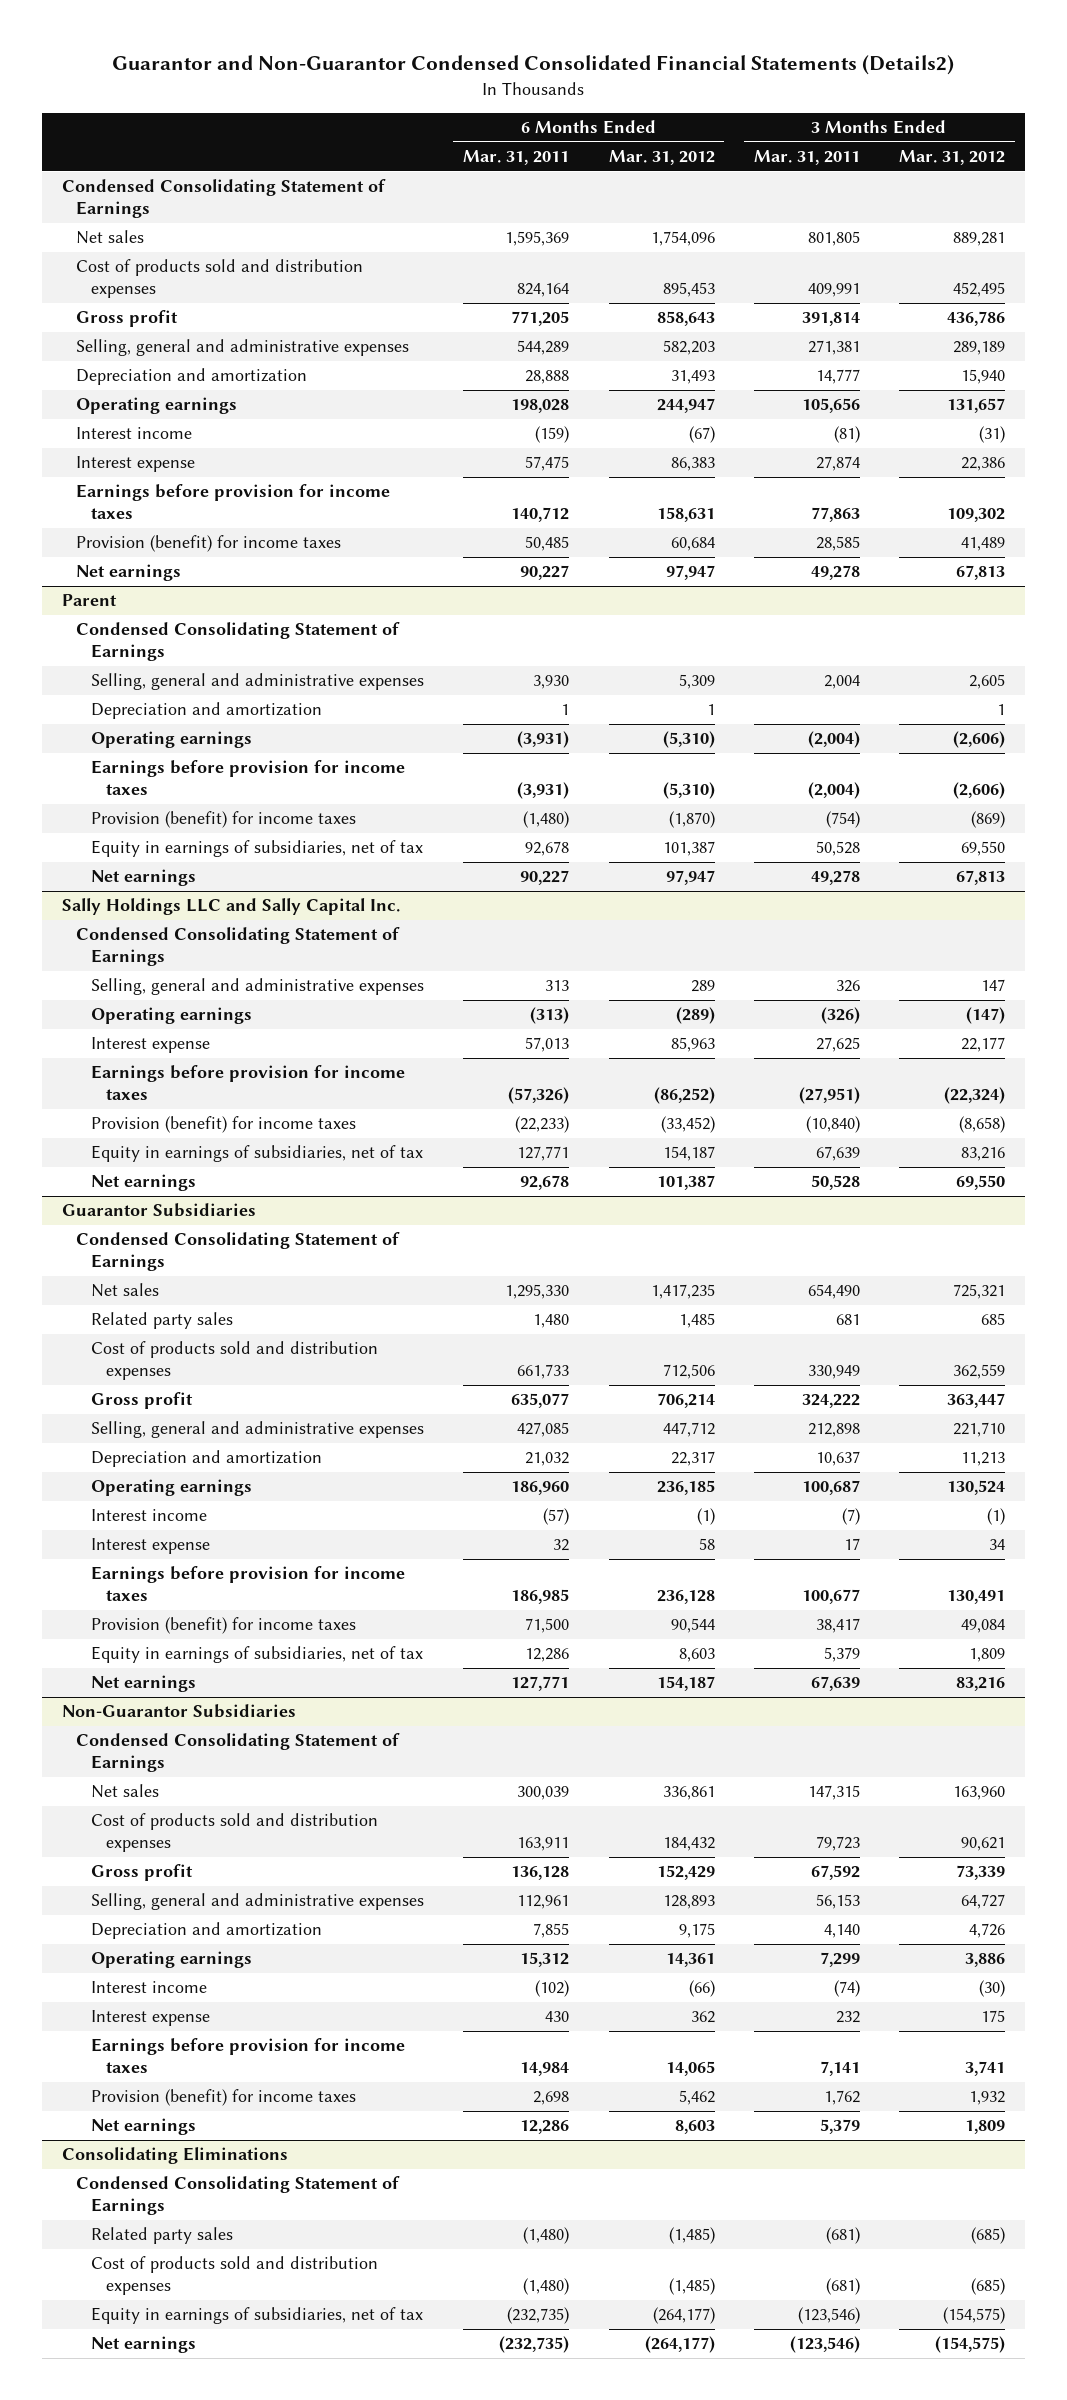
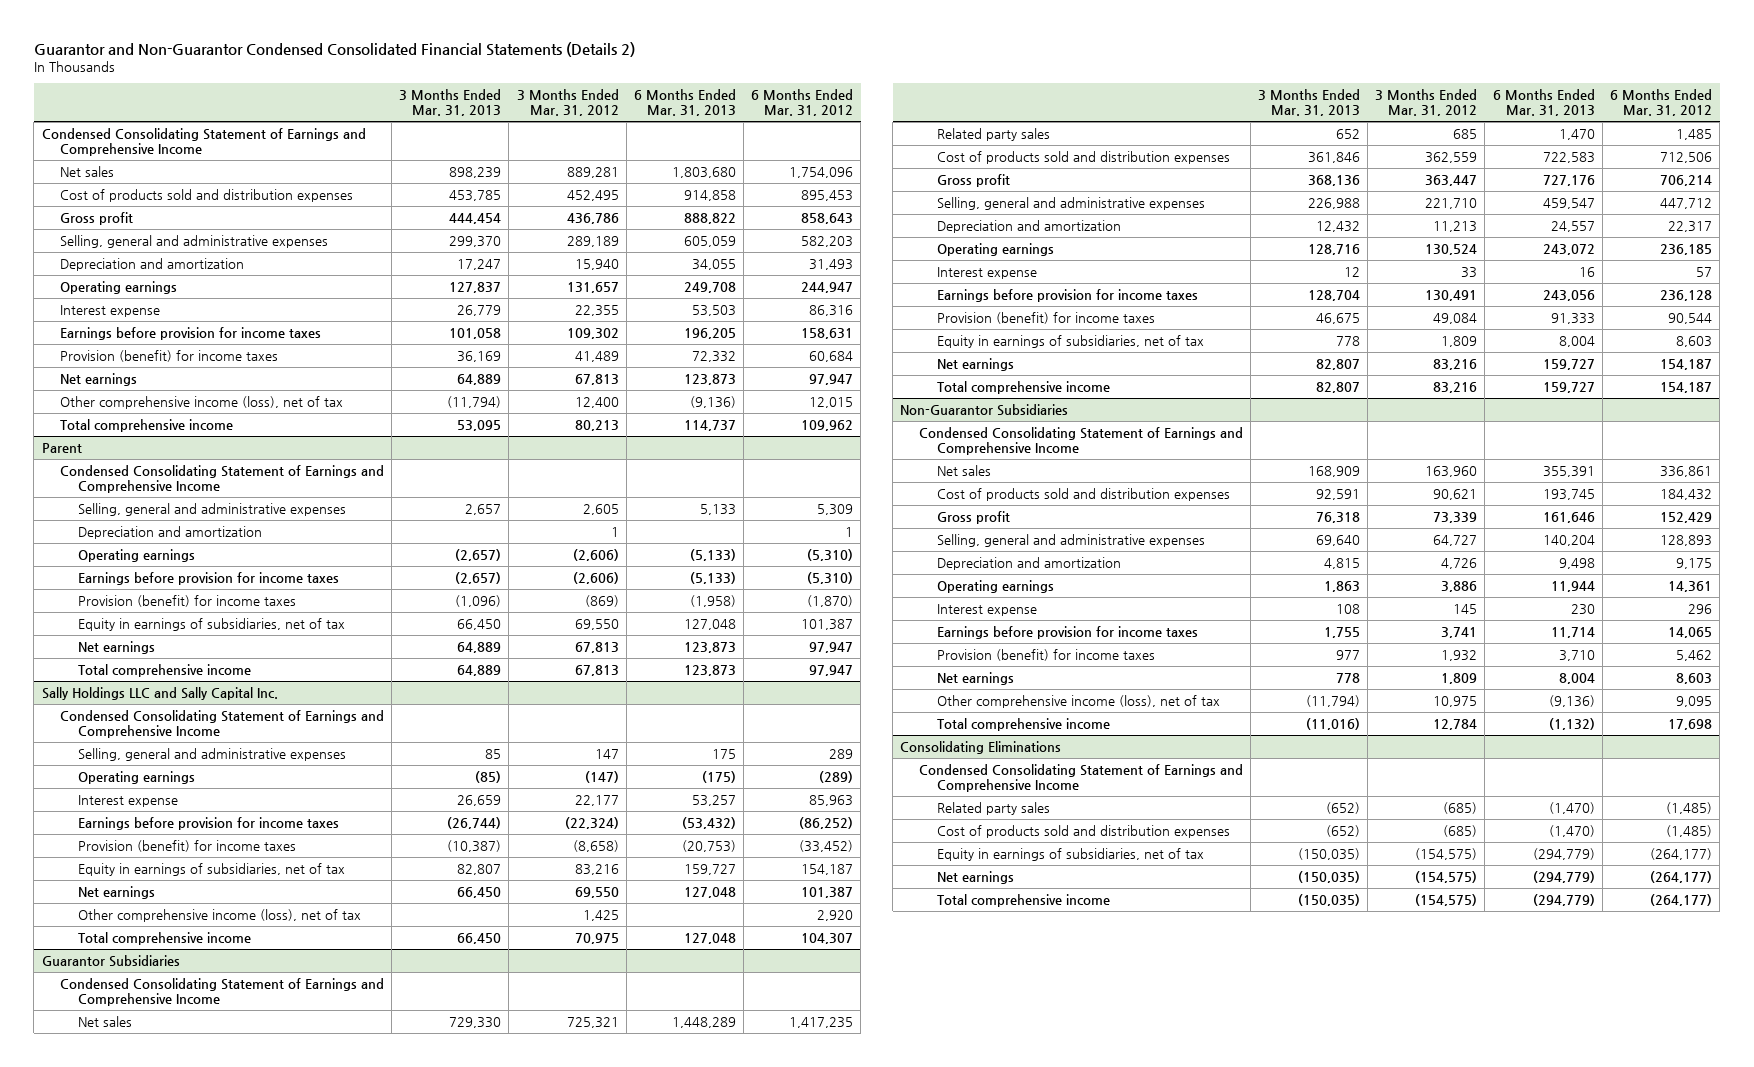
- Guarantor and Non-Guarantor Condensed Consolidated Financial Statements (Details2)
+ Guarantor and Non-Guarantor Condensed Consolidated Financial Statements (Details 2)
- | 6 Months Ended Mar. 31, 2011 | 6 Months Ended Mar. 31, 2012 | 3 Months Ended Mar. 31, 2011 | 3 Months Ended Mar. 31, 2012
+ | 3 Months Ended Mar. 31, 2013 | 3 Months Ended Mar. 31, 2012 | 6 Months Ended Mar. 31, 2013 | 6 Months Ended Mar. 31, 2012
- Condensed Consolidating Statement of Earnings
+ Condensed Consolidating Statement of Earnings and Comprehensive Income
- Interest income | (159) | (67) | (81) | (31)
- Interest expense | 57,475 | 86,383 | 27,874 | 22,386
+ Interest expense | 26,779 | 22,355 | 53,503 | 86,316
+ Other comprehensive income (loss), net of tax | (11,794) | 12,400 | (9,136) | 12,015
+ Total comprehensive income | 53,095 | 80,213 | 114,737 | 109,962
@ Parent
- Condensed Consolidating Statement of Earnings
+ Condensed Consolidating Statement of Earnings and Comprehensive Income
+ Total comprehensive income | 64,889 | 67,813 | 123,873 | 97,947
@ Sally Holdings LLC and Sally Capital Inc.
- Condensed Consolidating Statement of Earnings
+ Condensed Consolidating Statement of Earnings and Comprehensive Income
+ Other comprehensive income (loss), net of tax | | 1,425 | | 2,920
+ Total comprehensive income | 66,450 | 70,975 | 127,048 | 104,307
@ Guarantor Subsidiaries
- Condensed Consolidating Statement of Earnings
+ Condensed Consolidating Statement of Earnings and Comprehensive Income
- Interest income | (57) | (1) | (7) | (1)
- Interest expense | 32 | 58 | 17 | 34
+ Interest expense | 12 | 33 | 16 | 57
+ Total comprehensive income | 82,807 | 83,216 | 159,727 | 154,187
@ Non-Guarantor Subsidiaries
- Condensed Consolidating Statement of Earnings
+ Condensed Consolidating Statement of Earnings and Comprehensive Income
- Interest income | (102) | (66) | (74) | (30)
- Interest expense | 430 | 362 | 232 | 175
+ Interest expense | 108 | 145 | 230 | 296
+ Other comprehensive income (loss), net of tax | (11,794) | 10,975 | (9,136) | 9,095
+ Total comprehensive income | (11,016) | 12,784 | (1,132) | 17,698
@ Consolidating Eliminations
- Condensed Consolidating Statement of Earnings
+ Condensed Consolidating Statement of Earnings and Comprehensive Income
+ Total comprehensive income | (150,035) | (154,575) | (294,779) | (264,177)

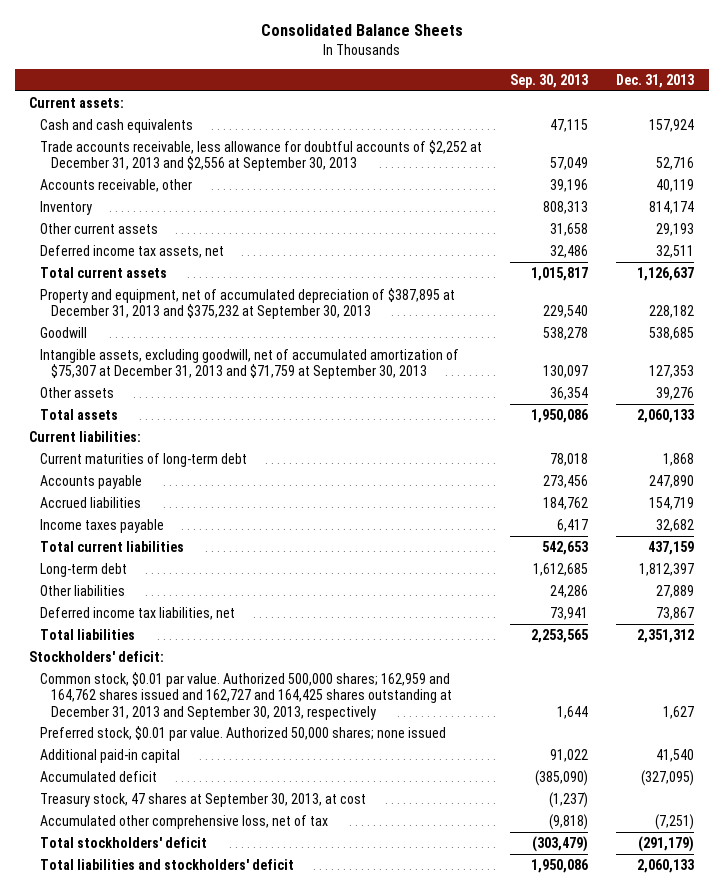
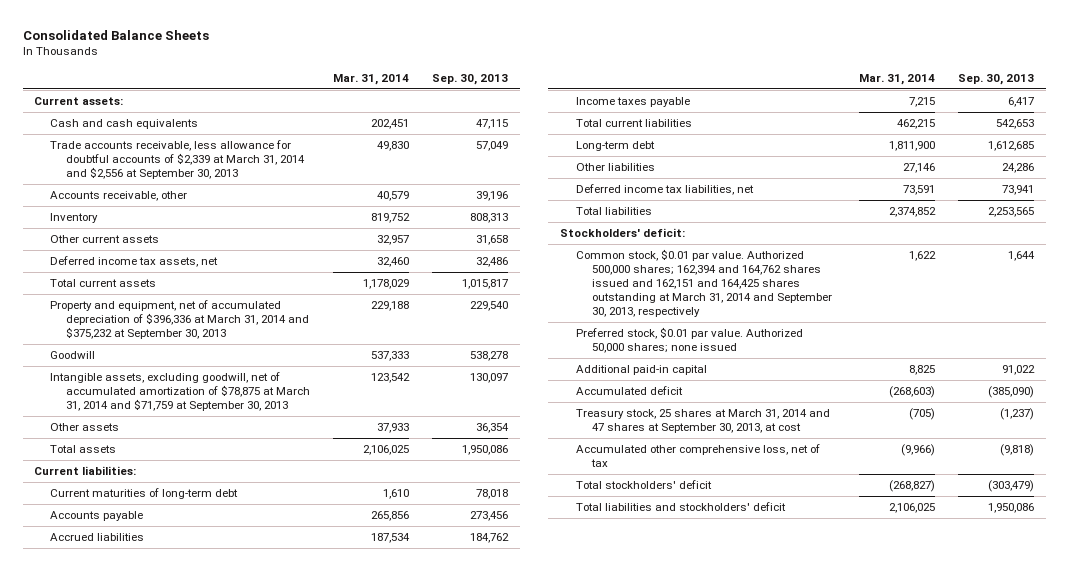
- | Sep. 30, 2013 | Dec. 31, 2013
+ | Mar. 31, 2014 | Sep. 30, 2013
- Trade accounts receivable, less allowance for doubtful accounts of $2,252 at December 31, 2013 and $2,556 at September 30, 2013 | 57,049 | 52,716
+ Trade accounts receivable, less allowance for doubtful accounts of $2,339 at March 31, 2014 and $2,556 at September 30, 2013 | 49,830 | 57,049
- Property and equipment, net of accumulated depreciation of $387,895 at December 31, 2013 and $375,232 at September 30, 2013 | 229,540 | 228,182
+ Property and equipment, net of accumulated depreciation of $396,336 at March 31, 2014 and $375,232 at September 30, 2013 | 229,188 | 229,540
- Intangible assets, excluding goodwill, net of accumulated amortization of $75,307 at December 31, 2013 and $71,759 at September 30, 2013 | 130,097 | 127,353
+ Intangible assets, excluding goodwill, net of accumulated amortization of $78,875 at March 31, 2014 and $71,759 at September 30, 2013 | 123,542 | 130,097
- Common stock, $0.01 par value. Authorized 500,000 shares; 162,959 and 164,762 shares issued and 162,727 and 164,425 shares outstanding at December 31, 2013 and September 30, 2013, respectively | 1,644 | 1,627
+ Common stock, $0.01 par value. Authorized 500,000 shares; 162,394 and 164,762 shares issued and 162,151 and 164,425 shares outstanding at March 31, 2014 and September 30, 2013, respectively | 1,622 | 1,644
- Treasury stock, 47 shares at September 30, 2013, at cost | (1,237) |
+ Treasury stock, 25 shares at March 31, 2014 and 47 shares at September 30, 2013, at cost | (705) | (1,237)

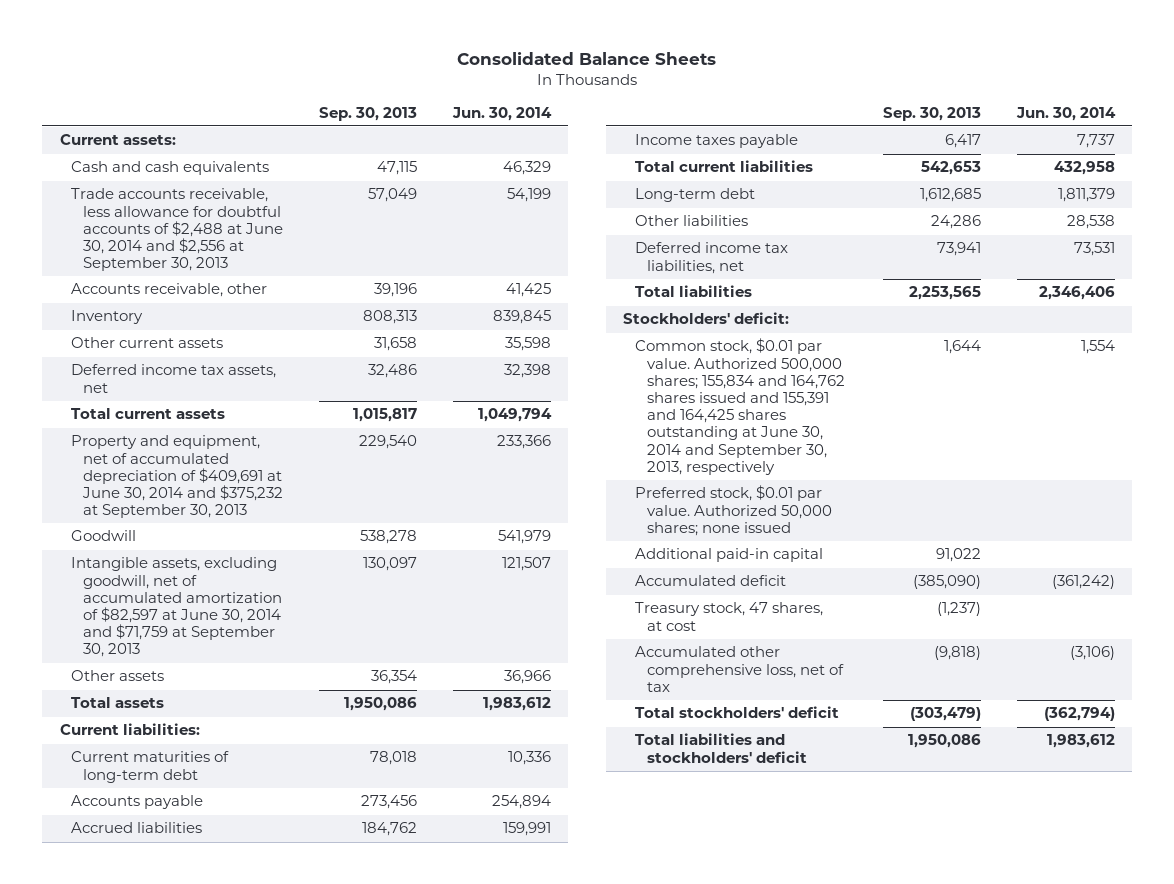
- | Mar. 31, 2014 | Sep. 30, 2013
+ | Sep. 30, 2013 | Jun. 30, 2014
- Trade accounts receivable, less allowance for doubtful accounts of $2,339 at March 31, 2014 and $2,556 at September 30, 2013 | 49,830 | 57,049
+ Trade accounts receivable, less allowance for doubtful accounts of $2,488 at June 30, 2014 and $2,556 at September 30, 2013 | 57,049 | 54,199
- Property and equipment, net of accumulated depreciation of $396,336 at March 31, 2014 and $375,232 at September 30, 2013 | 229,188 | 229,540
+ Property and equipment, net of accumulated depreciation of $409,691 at June 30, 2014 and $375,232 at September 30, 2013 | 229,540 | 233,366
- Intangible assets, excluding goodwill, net of accumulated amortization of $78,875 at March 31, 2014 and $71,759 at September 30, 2013 | 123,542 | 130,097
+ Intangible assets, excluding goodwill, net of accumulated amortization of $82,597 at June 30, 2014 and $71,759 at September 30, 2013 | 130,097 | 121,507
- Common stock, $0.01 par value. Authorized 500,000 shares; 162,394 and 164,762 shares issued and 162,151 and 164,425 shares outstanding at March 31, 2014 and September 30, 2013, respectively | 1,622 | 1,644
+ Common stock, $0.01 par value. Authorized 500,000 shares; 155,834 and 164,762 shares issued and 155,391 and 164,425 shares outstanding at June 30, 2014 and September 30, 2013, respectively | 1,644 | 1,554
- Treasury stock, 25 shares at March 31, 2014 and 47 shares at September 30, 2013, at cost | (705) | (1,237)
+ Treasury stock, 47 shares, at cost | (1,237) |

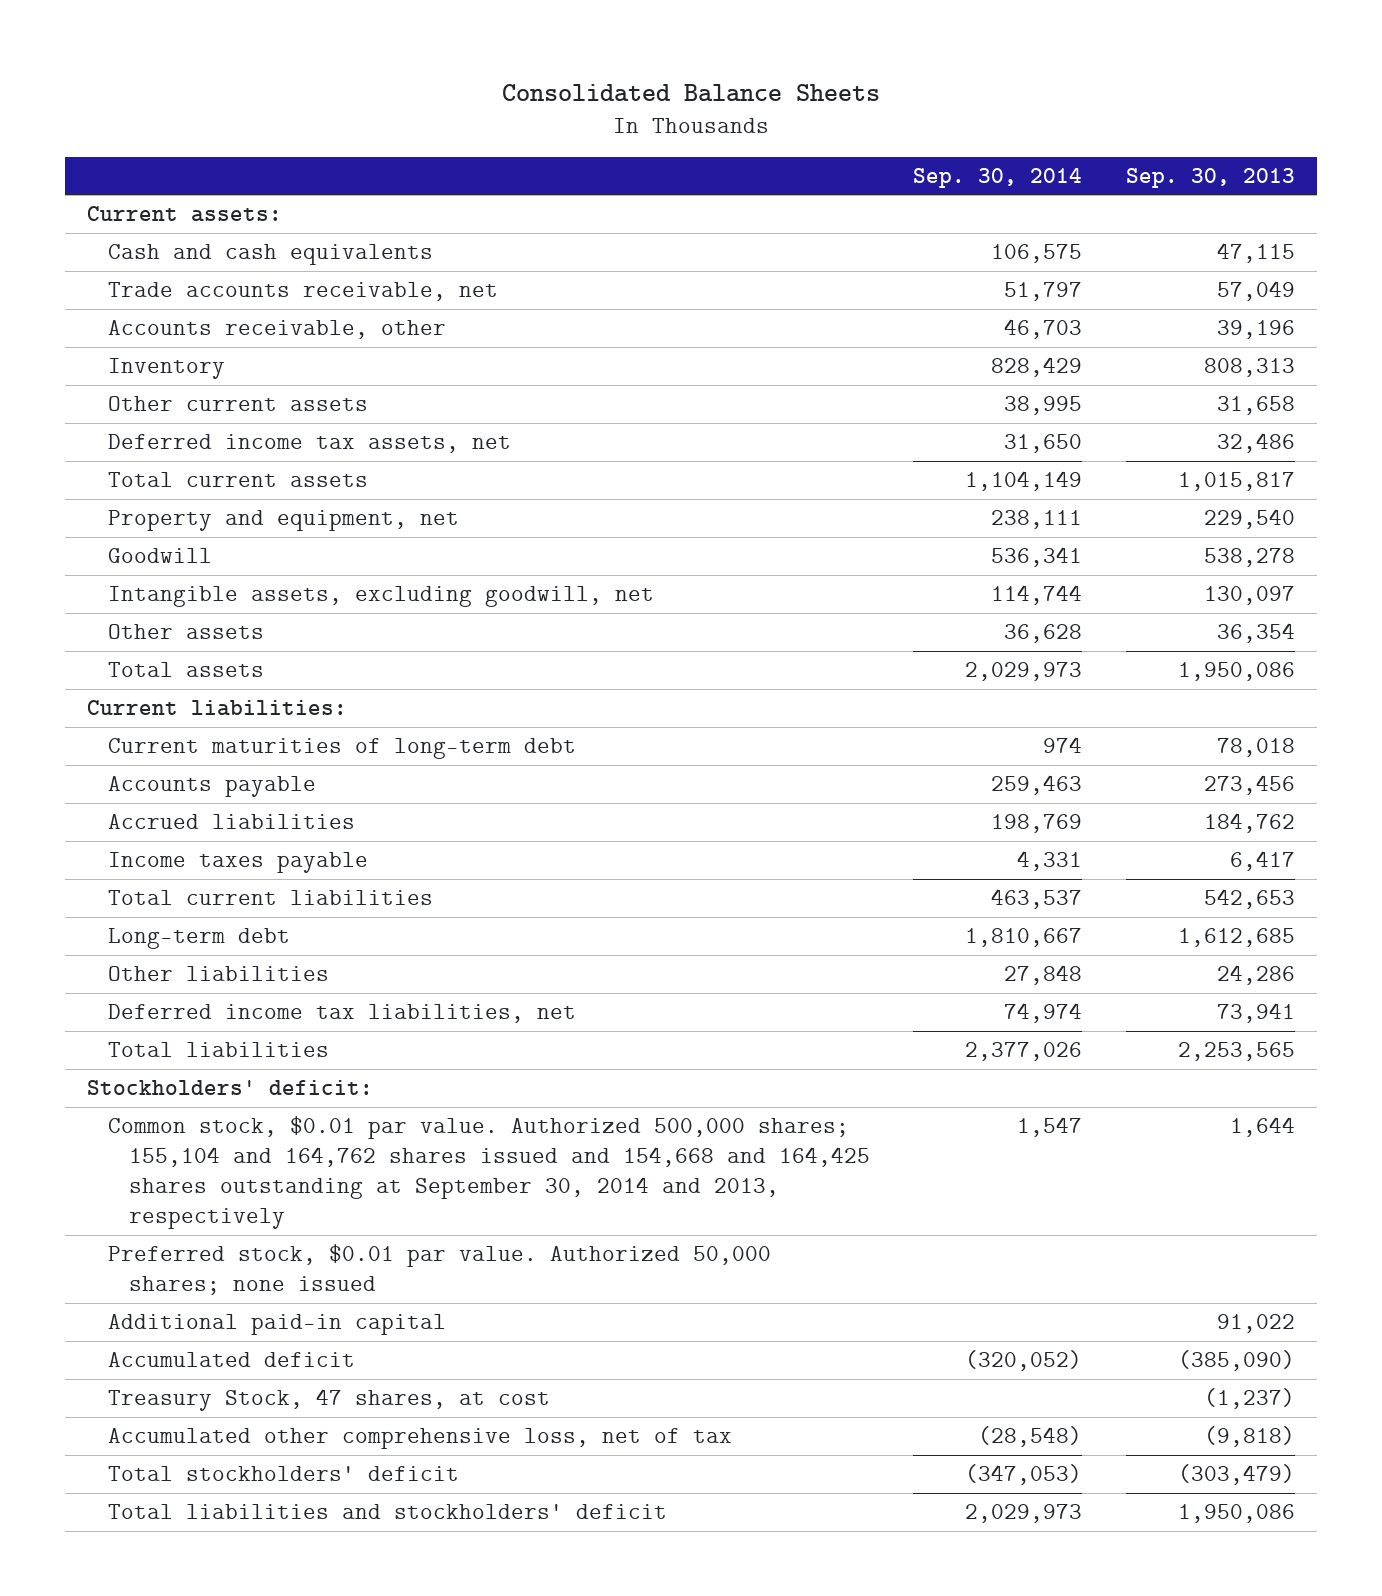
- | Sep. 30, 2013 | Jun. 30, 2014
+ | Sep. 30, 2014 | Sep. 30, 2013
- Trade accounts receivable, less allowance for doubtful accounts of $2,488 at June 30, 2014 and $2,556 at September 30, 2013 | 57,049 | 54,199
+ Trade accounts receivable, net | 51,797 | 57,049
- Property and equipment, net of accumulated depreciation of $409,691 at June 30, 2014 and $375,232 at September 30, 2013 | 229,540 | 233,366
+ Property and equipment, net | 238,111 | 229,540
- Intangible assets, excluding goodwill, net of accumulated amortization of $82,597 at June 30, 2014 and $71,759 at September 30, 2013 | 130,097 | 121,507
+ Intangible assets, excluding goodwill, net | 114,744 | 130,097
- Common stock, $0.01 par value. Authorized 500,000 shares; 155,834 and 164,762 shares issued and 155,391 and 164,425 shares outstanding at June 30, 2014 and September 30, 2013, respectively | 1,644 | 1,554
+ Common stock, $0.01 par value. Authorized 500,000 shares; 155,104 and 164,762 shares issued and 154,668 and 164,425 shares outstanding at September 30, 2014 and 2013, respectively | 1,547 | 1,644
- Treasury stock, 47 shares, at cost | (1,237) |
+ Treasury Stock, 47 shares, at cost | | (1,237)

